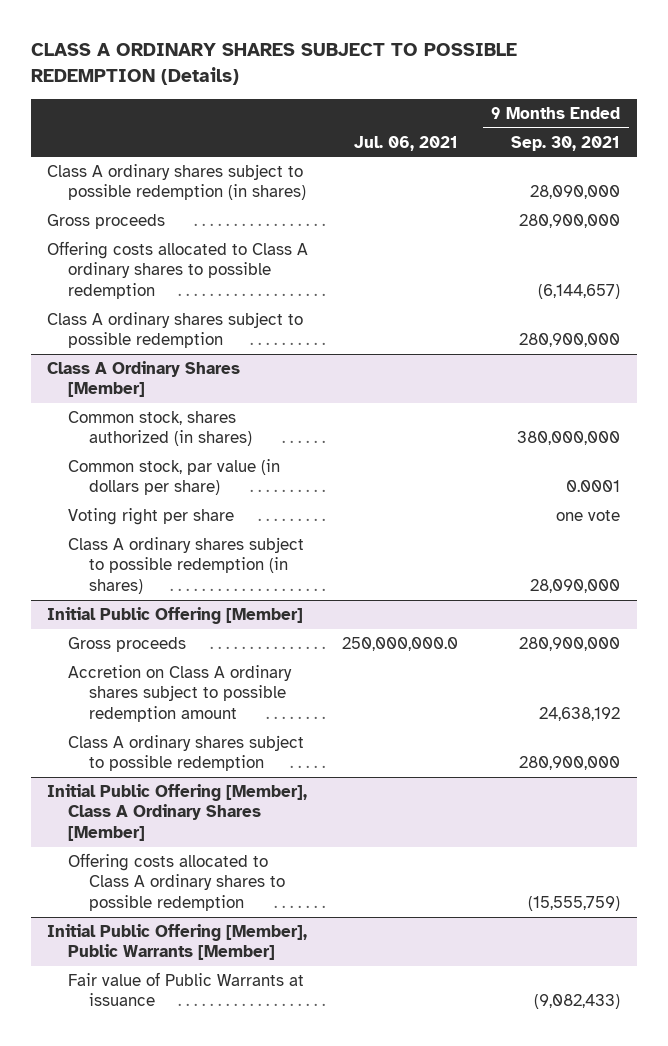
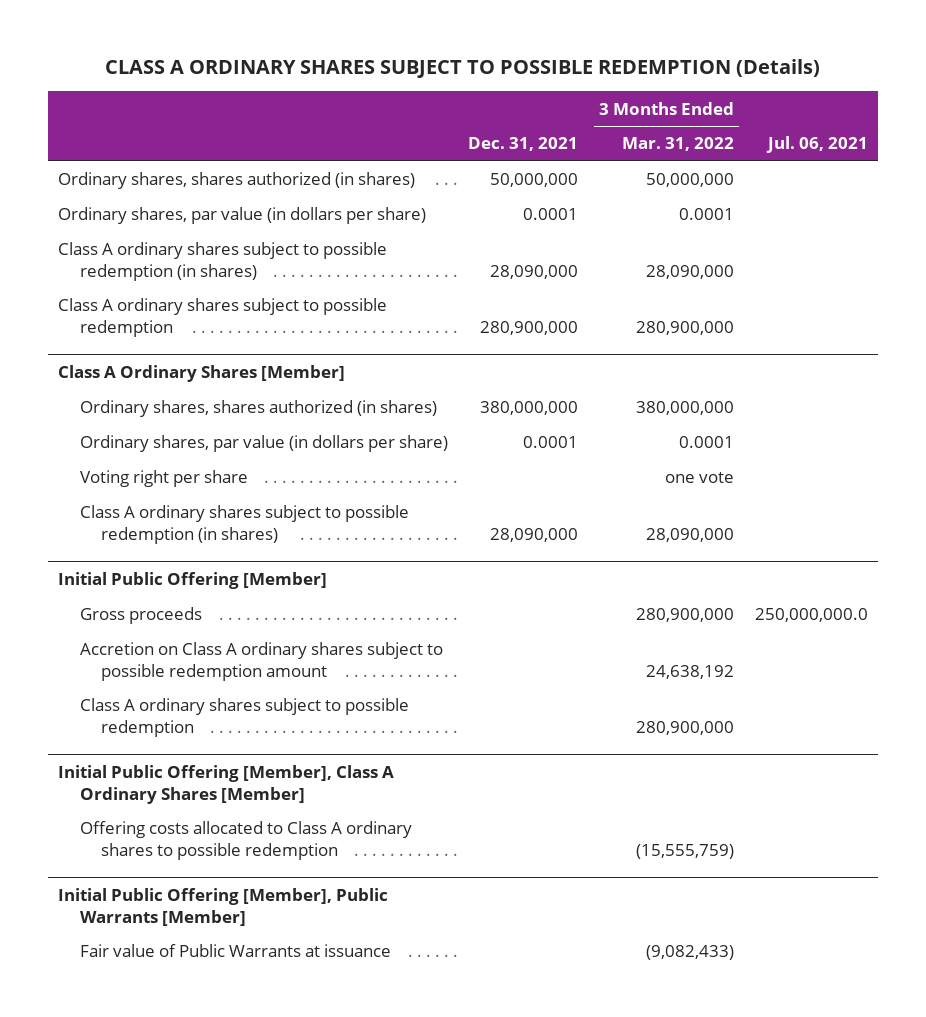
- | Jul. 06, 2021 | 9 Months Ended Sep. 30, 2021
+ | Dec. 31, 2021 | 3 Months Ended Mar. 31, 2022 | Jul. 06, 2021
+ Ordinary shares, shares authorized (in shares) | 50,000,000 | 50,000,000 |
+ Ordinary shares, par value (in dollars per share) | 0.0001 | 0.0001 |
- Gross proceeds | | 280,900,000
- Offering costs allocated to Class A ordinary shares to possible redemption | | (6,144,657)
@ Class A Ordinary Shares [Member]
- Common stock, shares authorized (in shares) | | 380,000,000
- Common stock, par value (in dollars per share) | | 0.0001
+ Ordinary shares, shares authorized (in shares) | 380,000,000 | 380,000,000 |
+ Ordinary shares, par value (in dollars per share) | 0.0001 | 0.0001 |

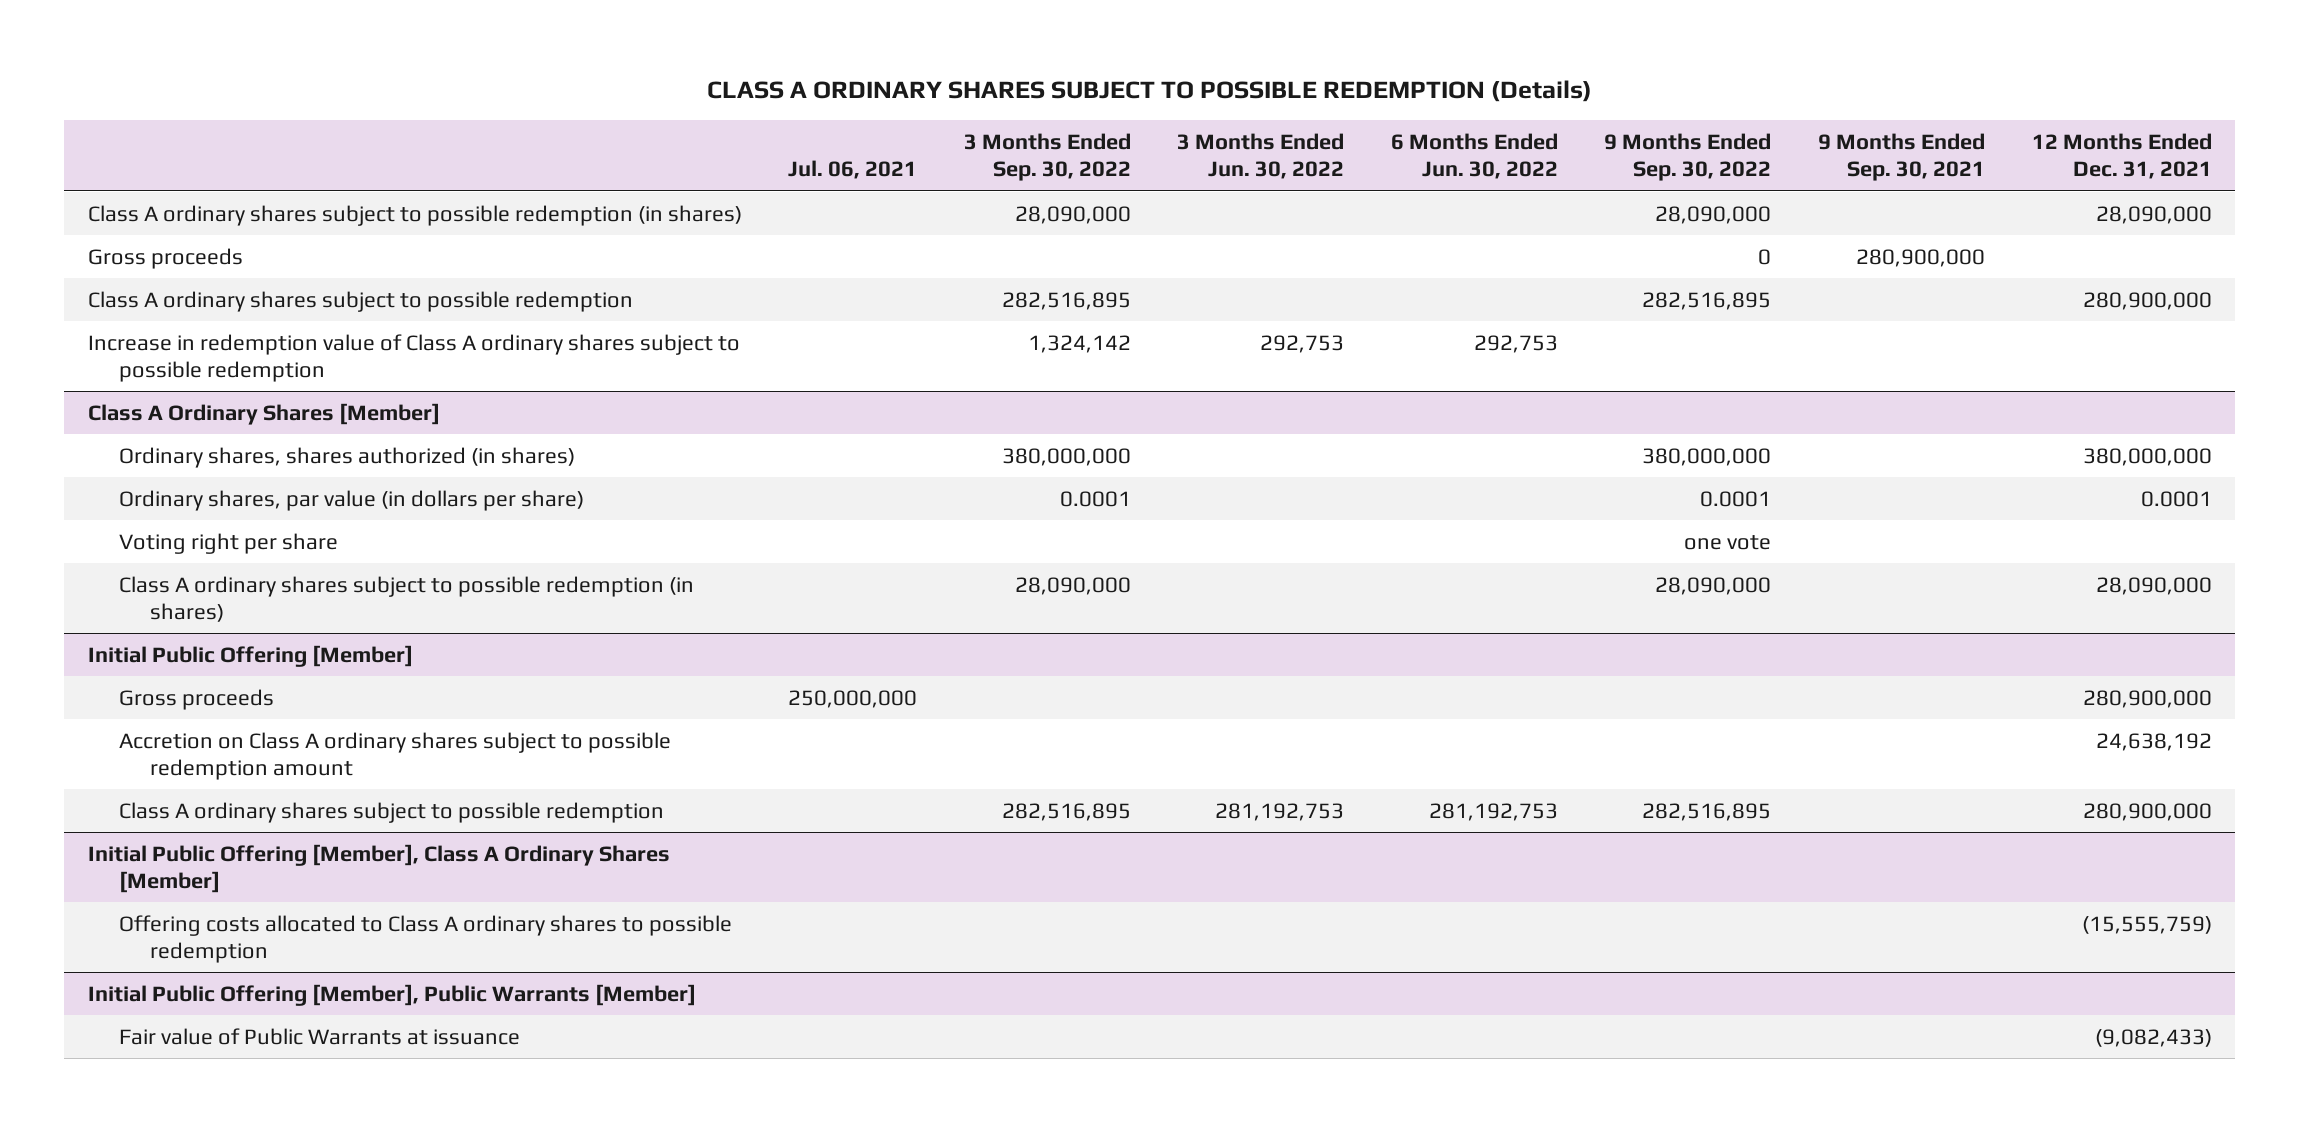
- | Dec. 31, 2021 | 3 Months Ended Mar. 31, 2022 | Jul. 06, 2021
+ | Jul. 06, 2021 | 3 Months Ended Sep. 30, 2022 | 3 Months Ended Jun. 30, 2022 | 6 Months Ended Jun. 30, 2022 | 9 Months Ended Sep. 30, 2022 | 9 Months Ended Sep. 30, 2021 | 12 Months Ended Dec. 31, 2021
- Ordinary shares, shares authorized (in shares) | 50,000,000 | 50,000,000 |
- Ordinary shares, par value (in dollars per share) | 0.0001 | 0.0001 |
+ Gross proceeds | | | | | 0 | 280,900,000 |
+ Increase in redemption value of Class A ordinary shares subject to possible redemption | | 1,324,142 | 292,753 | 292,753 | | |
@ Initial Public Offering [Member]
- Gross proceeds | | 280,900,000 | 250,000,000.0
+ Gross proceeds | 250,000,000 | | | | | | 280,900,000

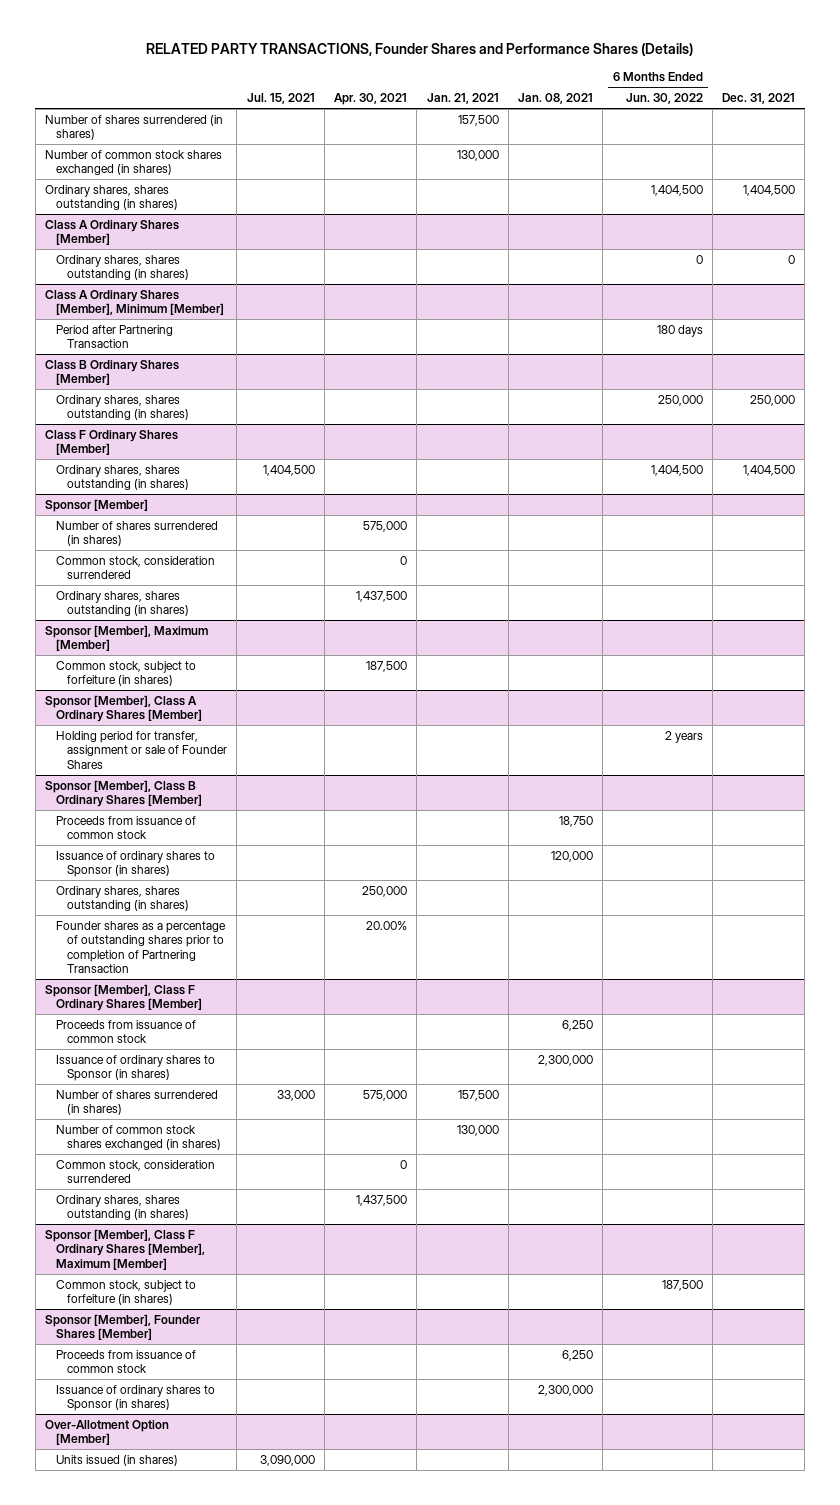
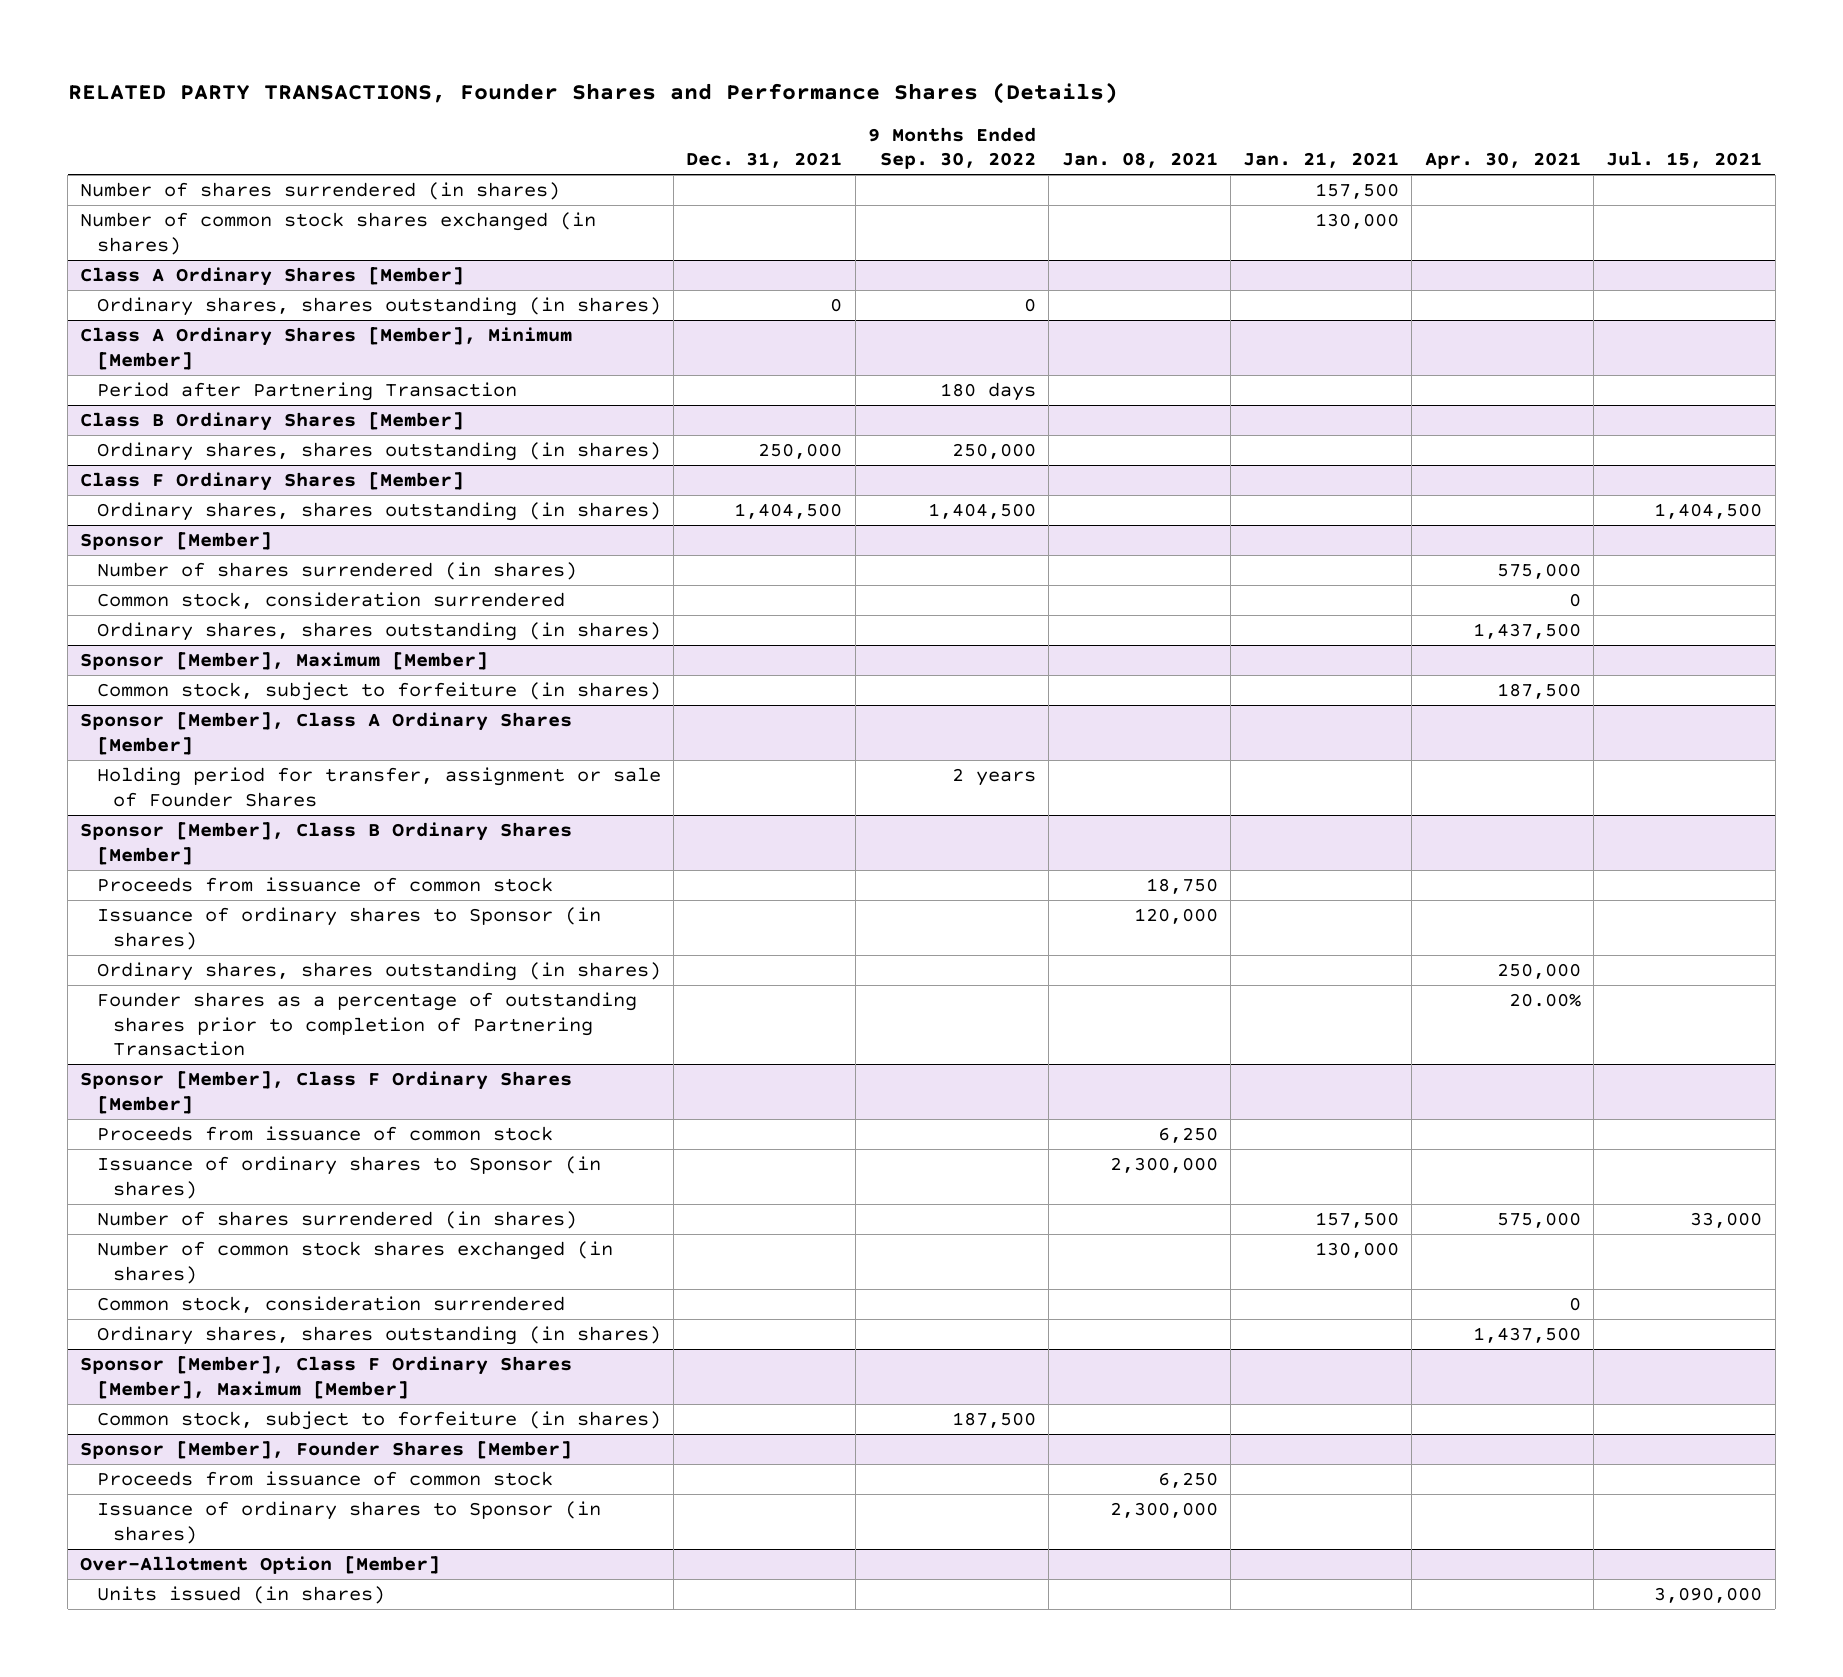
- | Jul. 15, 2021 | Apr. 30, 2021 | Jan. 21, 2021 | Jan. 08, 2021 | 6 Months Ended Jun. 30, 2022 | Dec. 31, 2021
+ | Dec. 31, 2021 | 9 Months Ended Sep. 30, 2022 | Jan. 08, 2021 | Jan. 21, 2021 | Apr. 30, 2021 | Jul. 15, 2021
- Ordinary shares, shares outstanding (in shares) | | | | | 1,404,500 | 1,404,500

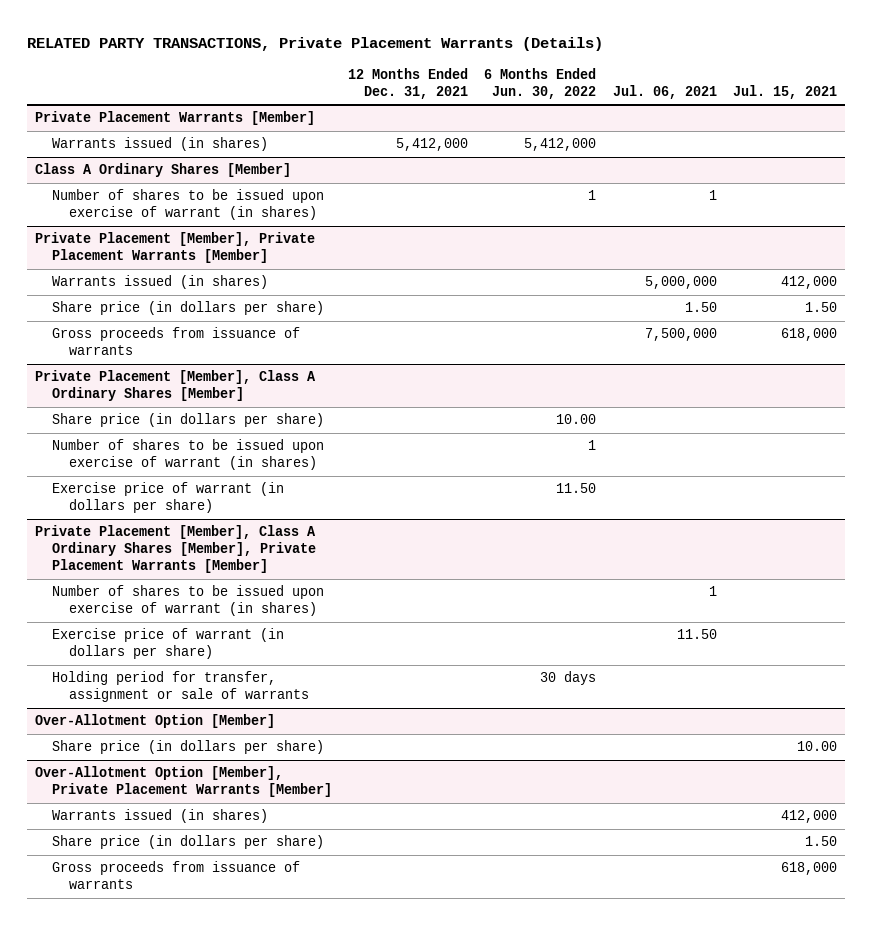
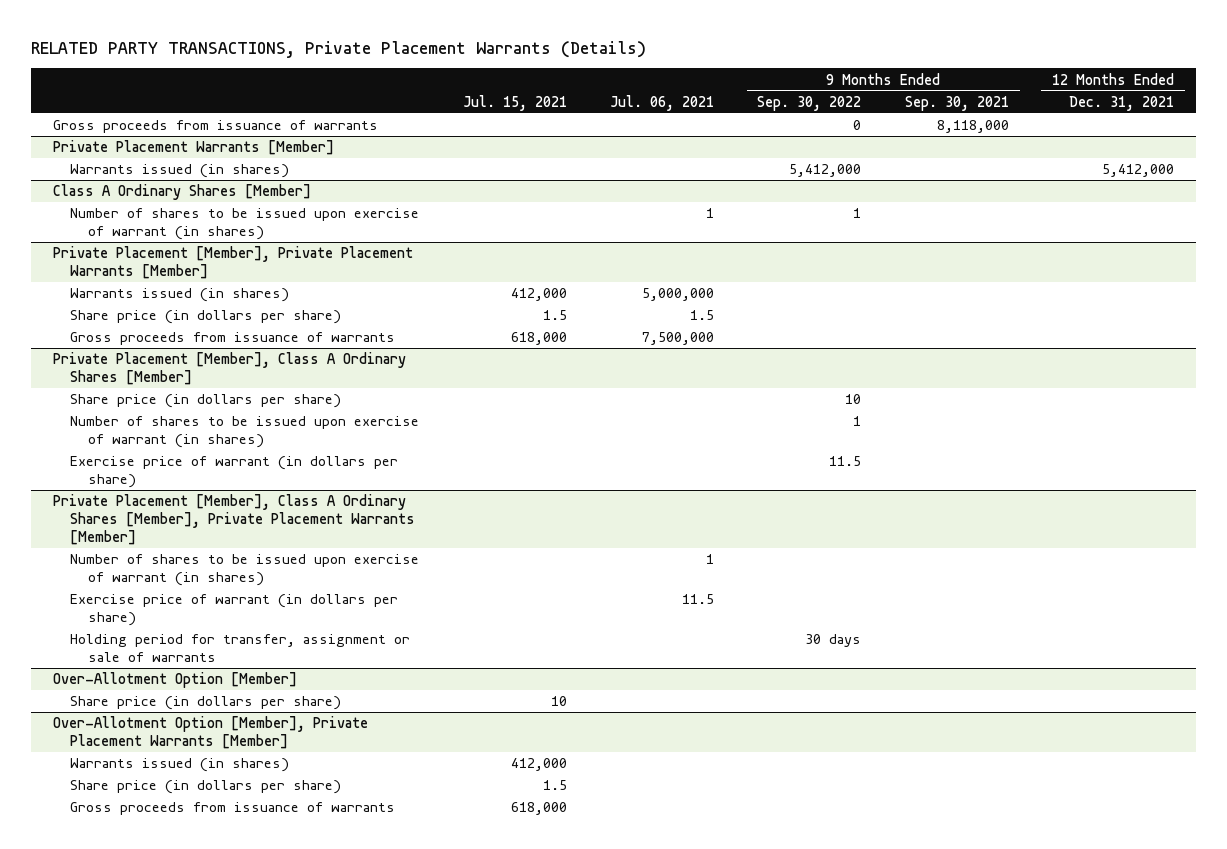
- | 12 Months Ended Dec. 31, 2021 | 6 Months Ended Jun. 30, 2022 | Jul. 06, 2021 | Jul. 15, 2021
+ | Jul. 15, 2021 | Jul. 06, 2021 | 9 Months Ended Sep. 30, 2022 | 9 Months Ended Sep. 30, 2021 | 12 Months Ended Dec. 31, 2021
+ Gross proceeds from issuance of warrants | | | 0 | 8,118,000 |
@ Private Placement [Member], Private Placement Warrants [Member]
- Share price (in dollars per share) | | | 1.50 | 1.50
+ Share price (in dollars per share) | 1.5 | 1.5 | | |
@ Private Placement [Member], Class A Ordinary Shares [Member], Private Placement Warrants [Member]
- Exercise price of warrant (in dollars per share) | | | 11.50 |
+ Exercise price of warrant (in dollars per share) | | 11.5 | | |
@ Over-Allotment Option [Member]
- Share price (in dollars per share) | | | | 10.00
+ Share price (in dollars per share) | 10 | | | |
@ Over-Allotment Option [Member], Private Placement Warrants [Member]
- Share price (in dollars per share) | | | | 1.50
+ Share price (in dollars per share) | 1.5 | | | |

